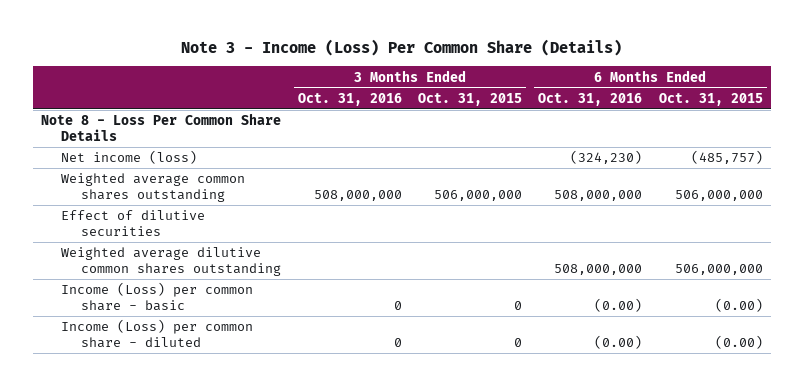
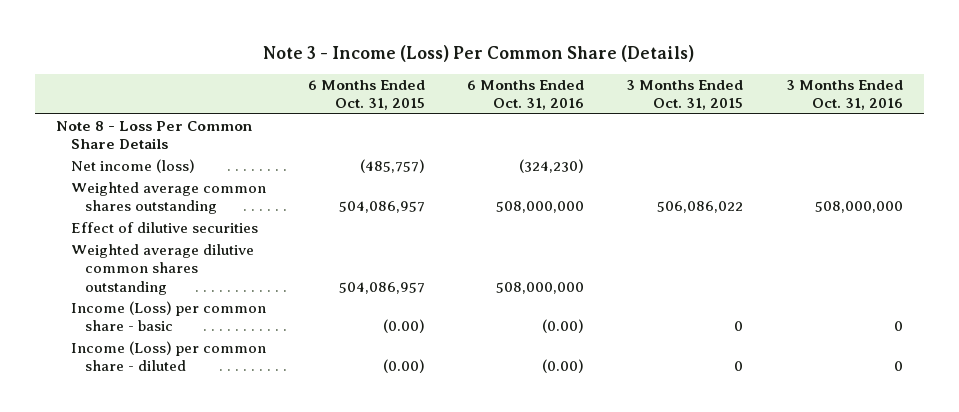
- | 3 Months Ended Oct. 31, 2016 | 3 Months Ended Oct. 31, 2015 | 6 Months Ended Oct. 31, 2016 | 6 Months Ended Oct. 31, 2015
+ | 6 Months Ended Oct. 31, 2015 | 6 Months Ended Oct. 31, 2016 | 3 Months Ended Oct. 31, 2015 | 3 Months Ended Oct. 31, 2016
- Weighted average common shares outstanding | 508,000,000 | 506,000,000 | 508,000,000 | 506,000,000
+ Weighted average common shares outstanding | 504,086,957 | 508,000,000 | 506,086,022 | 508,000,000
- Weighted average dilutive common shares outstanding | | | 508,000,000 | 506,000,000
+ Weighted average dilutive common shares outstanding | 504,086,957 | 508,000,000 | |

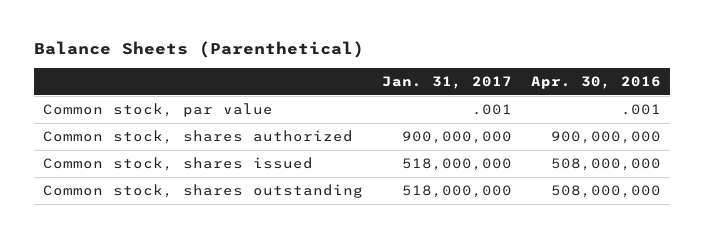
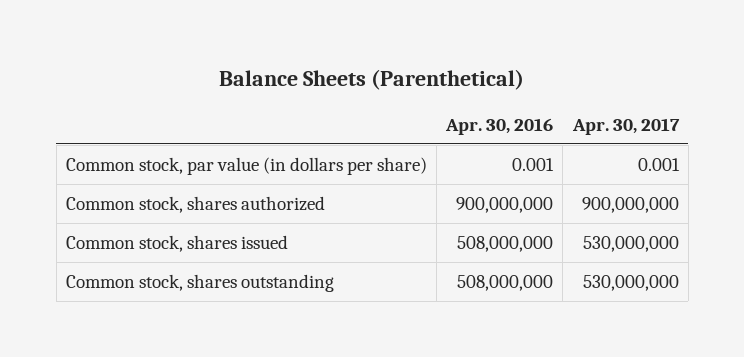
- | Jan. 31, 2017 | Apr. 30, 2016
+ | Apr. 30, 2016 | Apr. 30, 2017
- Common stock, par value | .001 | .001
+ Common stock, par value (in dollars per share) | 0.001 | 0.001

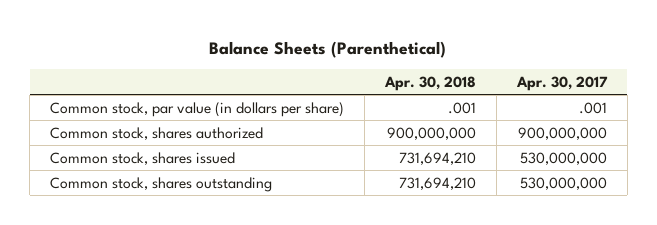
- | Apr. 30, 2016 | Apr. 30, 2017
+ | Apr. 30, 2018 | Apr. 30, 2017
- Common stock, par value (in dollars per share) | 0.001 | 0.001
+ Common stock, par value (in dollars per share) | .001 | .001

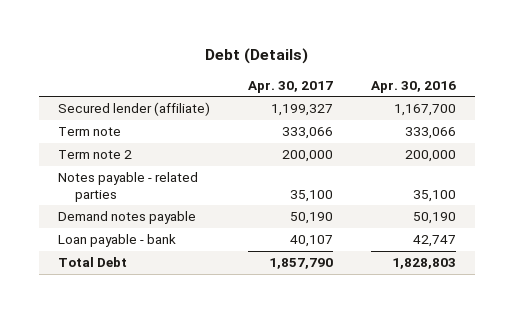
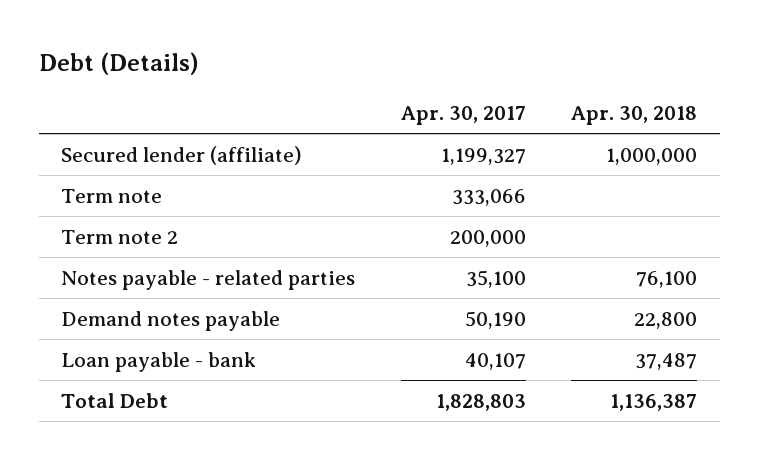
- | Apr. 30, 2017 | Apr. 30, 2016
+ | Apr. 30, 2017 | Apr. 30, 2018
- Total Debt | 1,857,790 | 1,828,803
+ Total Debt | 1,828,803 | 1,136,387

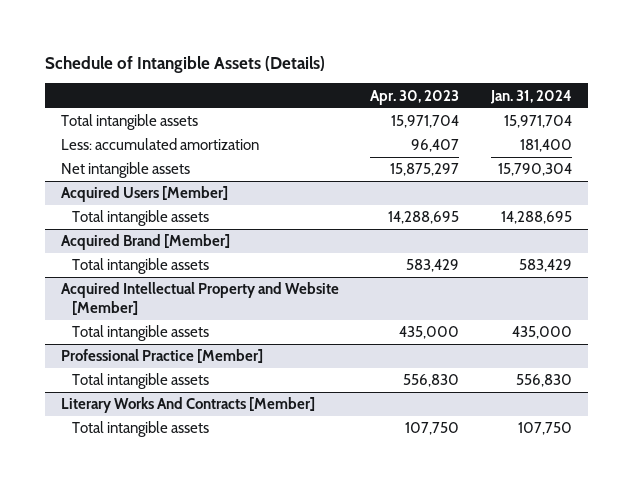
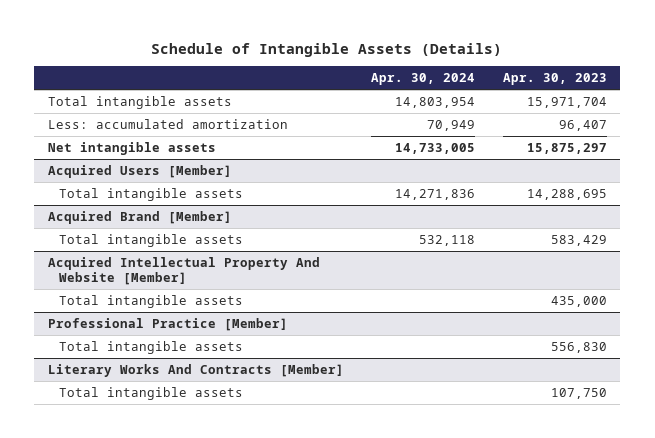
- | Apr. 30, 2023 | Jan. 31, 2024
+ | Apr. 30, 2024 | Apr. 30, 2023
- Acquired Intellectual Property and Website [Member]
+ Acquired Intellectual Property And Website [Member]

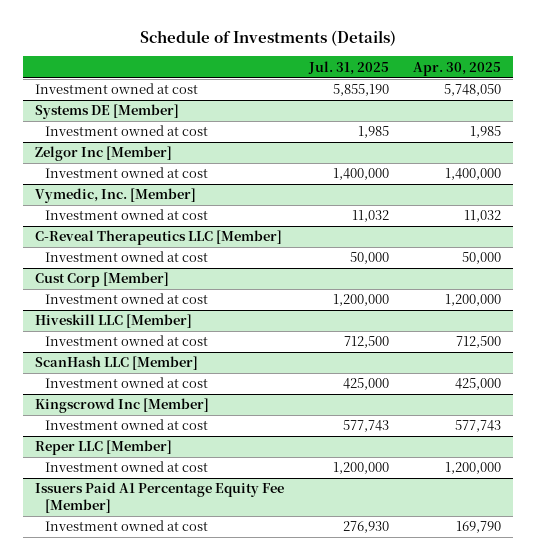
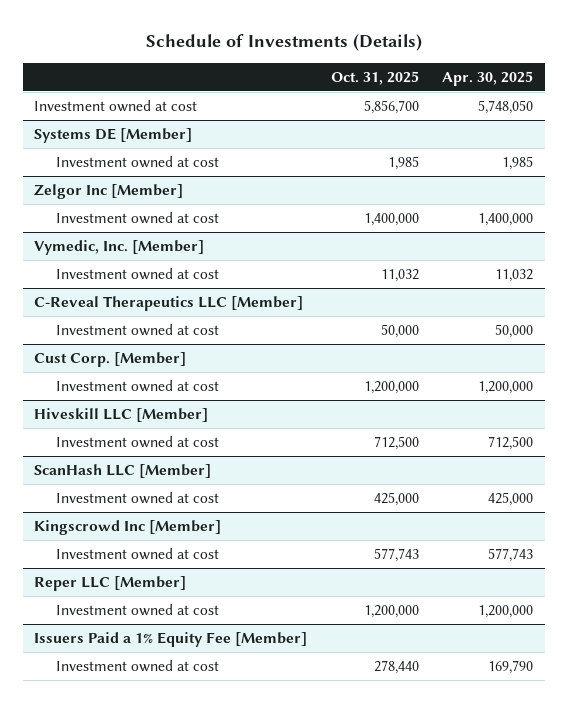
- | Jul. 31, 2025 | Apr. 30, 2025
+ | Oct. 31, 2025 | Apr. 30, 2025
- Cust Corp [Member]
+ Cust Corp. [Member]
- Issuers Paid A1 Percentage Equity Fee [Member]
+ Issuers Paid a 1% Equity Fee [Member]

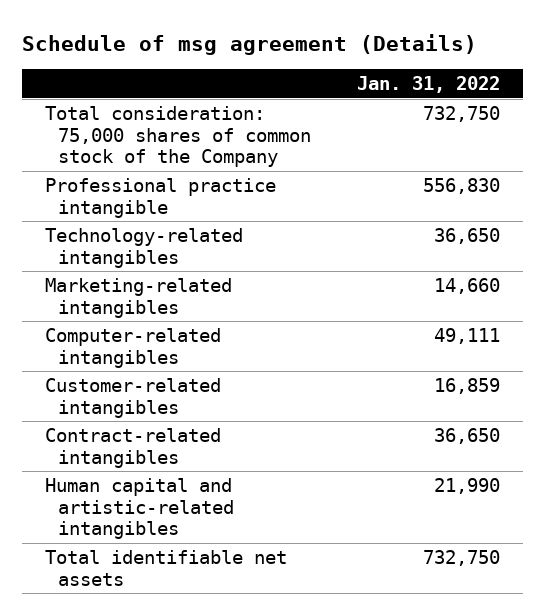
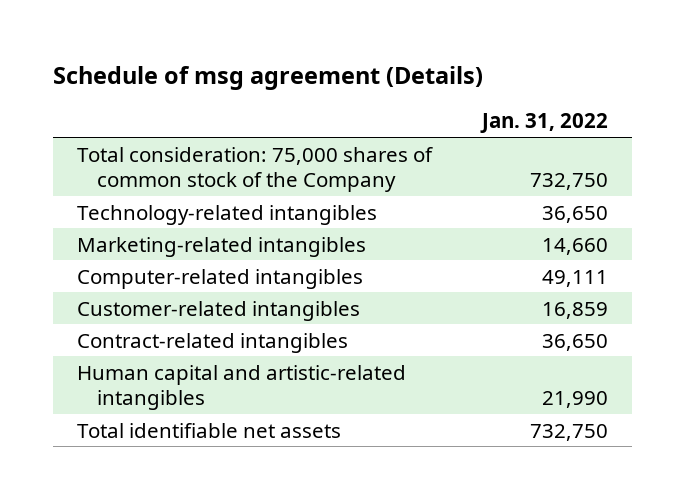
- Professional practice intangible | 556,830

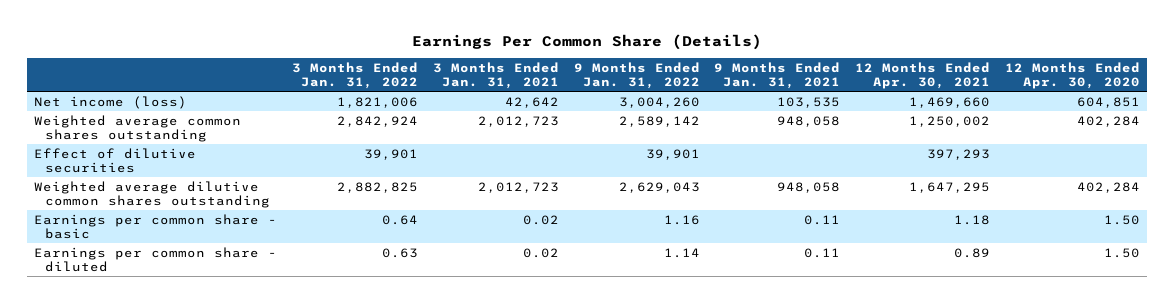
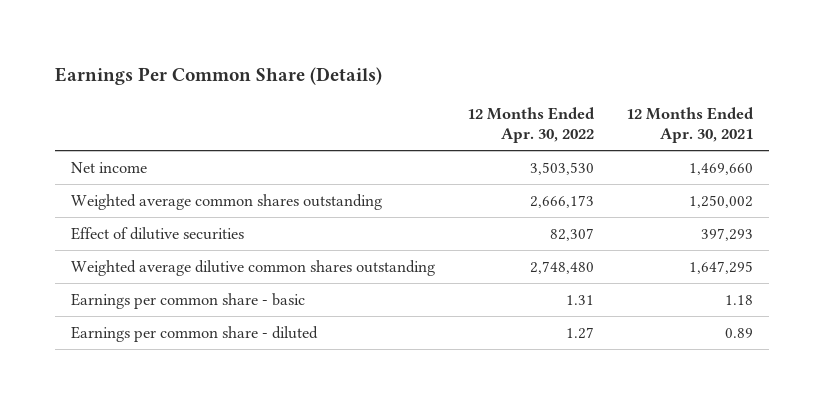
- | 3 Months Ended Jan. 31, 2022 | 3 Months Ended Jan. 31, 2021 | 9 Months Ended Jan. 31, 2022 | 9 Months Ended Jan. 31, 2021 | 12 Months Ended Apr. 30, 2021 | 12 Months Ended Apr. 30, 2020
+ | 12 Months Ended Apr. 30, 2022 | 12 Months Ended Apr. 30, 2021
- Net income (loss) | 1,821,006 | 42,642 | 3,004,260 | 103,535 | 1,469,660 | 604,851
+ Net income | 3,503,530 | 1,469,660

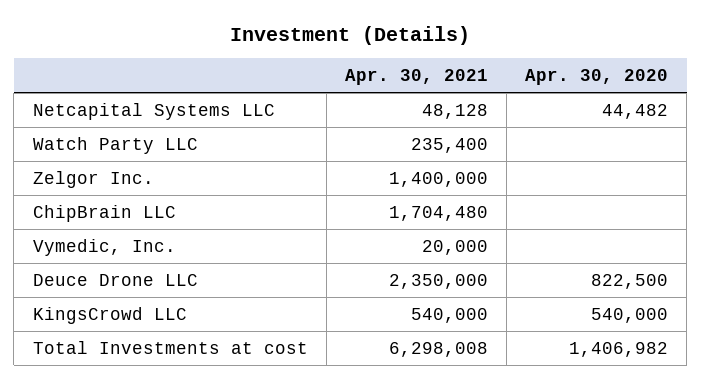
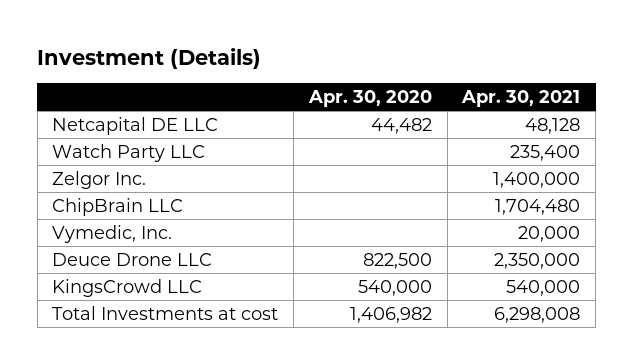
- | Apr. 30, 2021 | Apr. 30, 2020
+ | Apr. 30, 2020 | Apr. 30, 2021
- Netcapital Systems LLC | 48,128 | 44,482
+ Netcapital DE LLC | 44,482 | 48,128

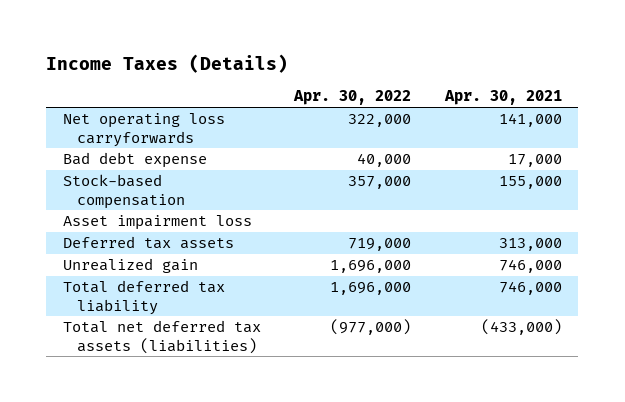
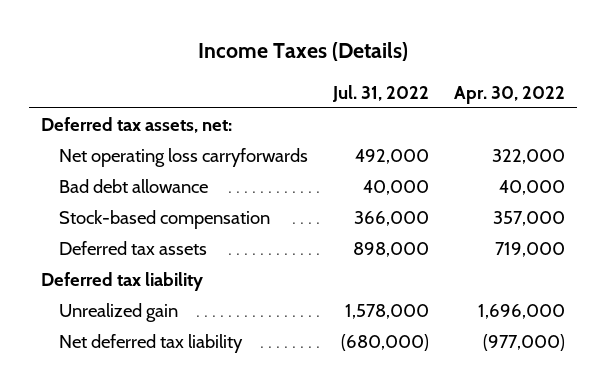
- | Apr. 30, 2022 | Apr. 30, 2021
+ | Jul. 31, 2022 | Apr. 30, 2022
+ Deferred tax assets, net:
- Bad debt expense | 40,000 | 17,000
+ Bad debt allowance | 40,000 | 40,000
- Asset impairment loss
+ Deferred tax liability
- Total deferred tax liability | 1,696,000 | 746,000
- Total net deferred tax assets (liabilities) | (977,000) | (433,000)
+ Net deferred tax liability | (680,000) | (977,000)

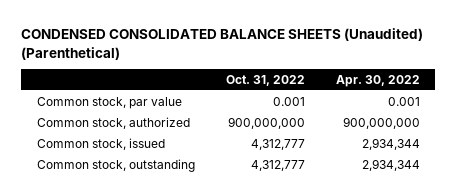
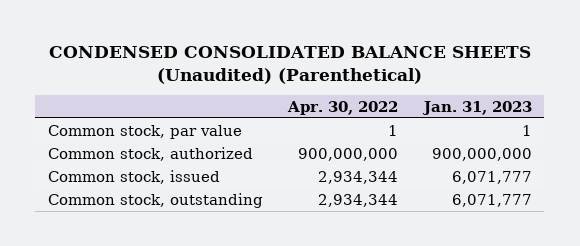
- | Oct. 31, 2022 | Apr. 30, 2022
+ | Apr. 30, 2022 | Jan. 31, 2023
- Common stock, par value | 0.001 | 0.001
+ Common stock, par value | 1 | 1

